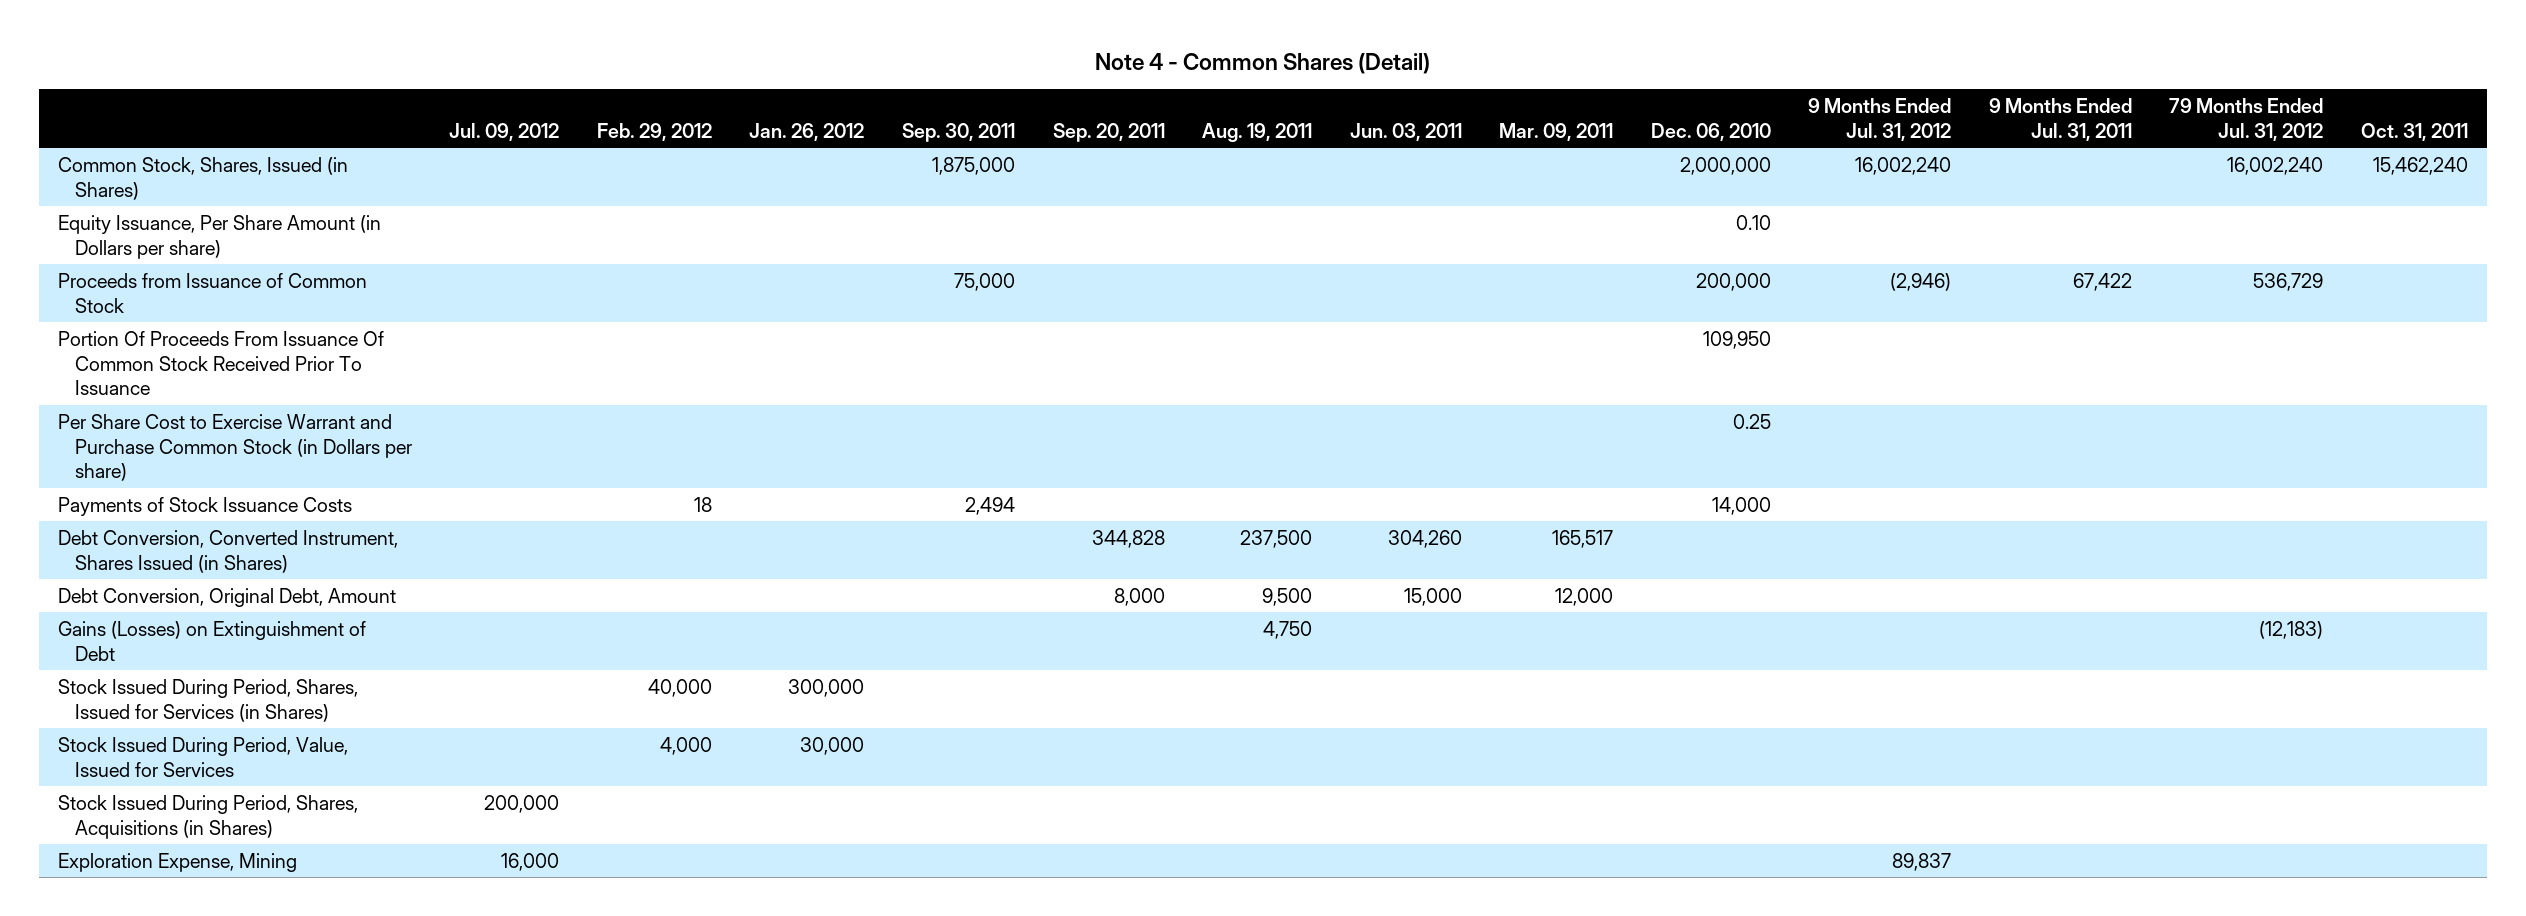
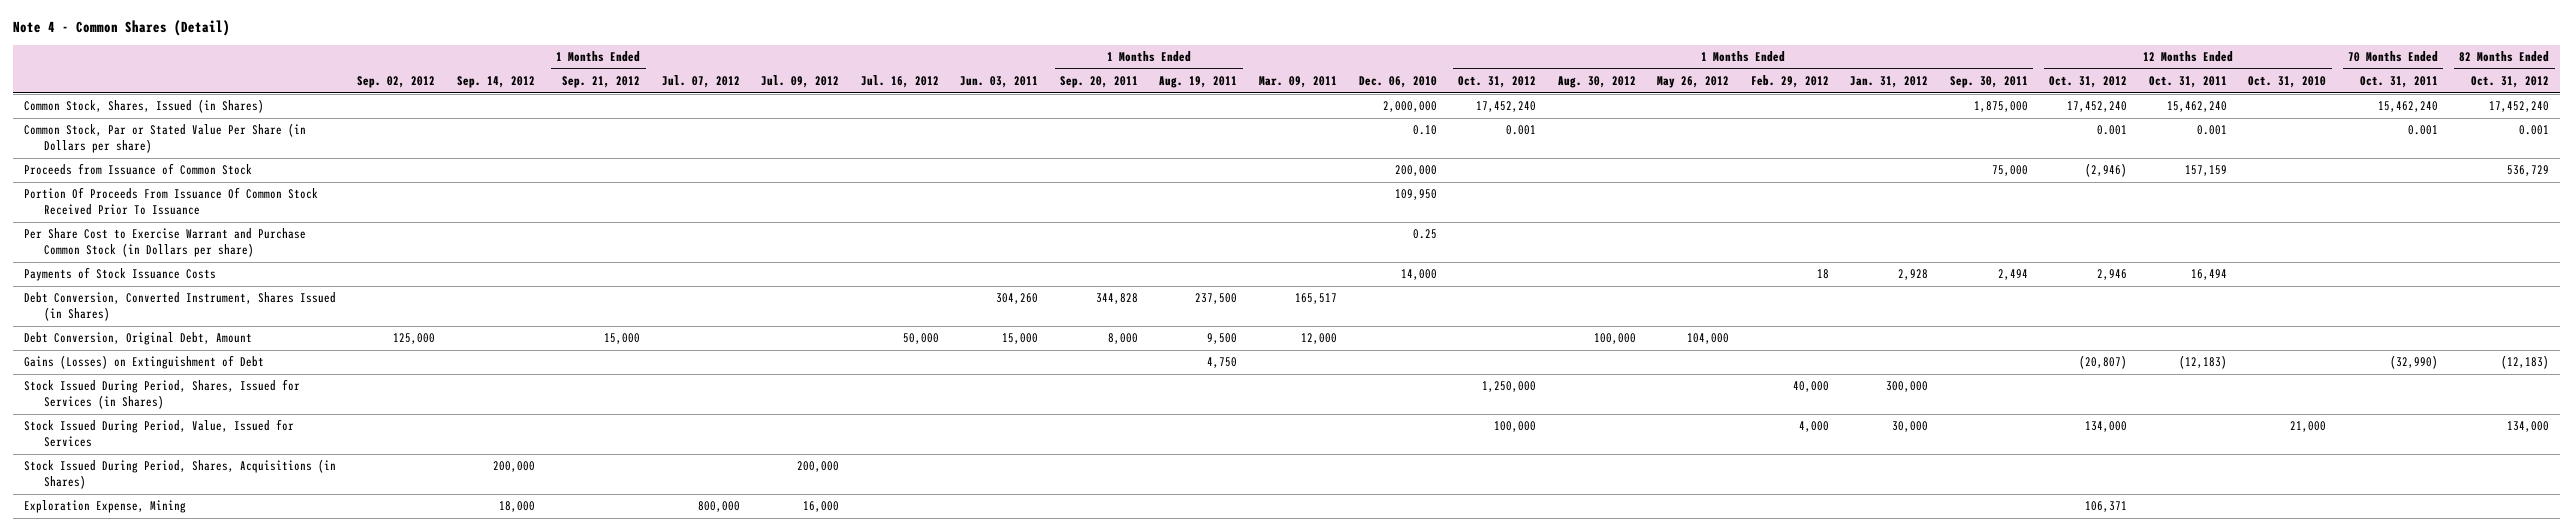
- | Jul. 09, 2012 | Feb. 29, 2012 | Jan. 26, 2012 | Sep. 30, 2011 | Sep. 20, 2011 | Aug. 19, 2011 | Jun. 03, 2011 | Mar. 09, 2011 | Dec. 06, 2010 | 9 Months Ended Jul. 31, 2012 | 9 Months Ended Jul. 31, 2011 | 79 Months Ended Jul. 31, 2012 | Oct. 31, 2011
+ | Sep. 02, 2012 | Sep. 14, 2012 | 1 Months Ended Sep. 21, 2012 | Jul. 07, 2012 | Jul. 09, 2012 | Jul. 16, 2012 | Jun. 03, 2011 | 1 Months Ended Sep. 20, 2011 | 1 Months Ended Aug. 19, 2011 | Mar. 09, 2011 | Dec. 06, 2010 | 1 Months Ended Oct. 31, 2012 | 1 Months Ended Aug. 30, 2012 | 1 Months Ended May 26, 2012 | 1 Months Ended Feb. 29, 2012 | 1 Months Ended Jan. 31, 2012 | 1 Months Ended Sep. 30, 2011 | 12 Months Ended Oct. 31, 2012 | 12 Months Ended Oct. 31, 2011 | 12 Months Ended Oct. 31, 2010 | 70 Months Ended Oct. 31, 2011 | 82 Months Ended Oct. 31, 2012
- Equity Issuance, Per Share Amount (in Dollars per share) | | | | | | | | | 0.10 | | | |
+ Common Stock, Par or Stated Value Per Share (in Dollars per share) | | | | | | | | | | | 0.10 | 0.001 | | | | | | 0.001 | 0.001 | | 0.001 | 0.001

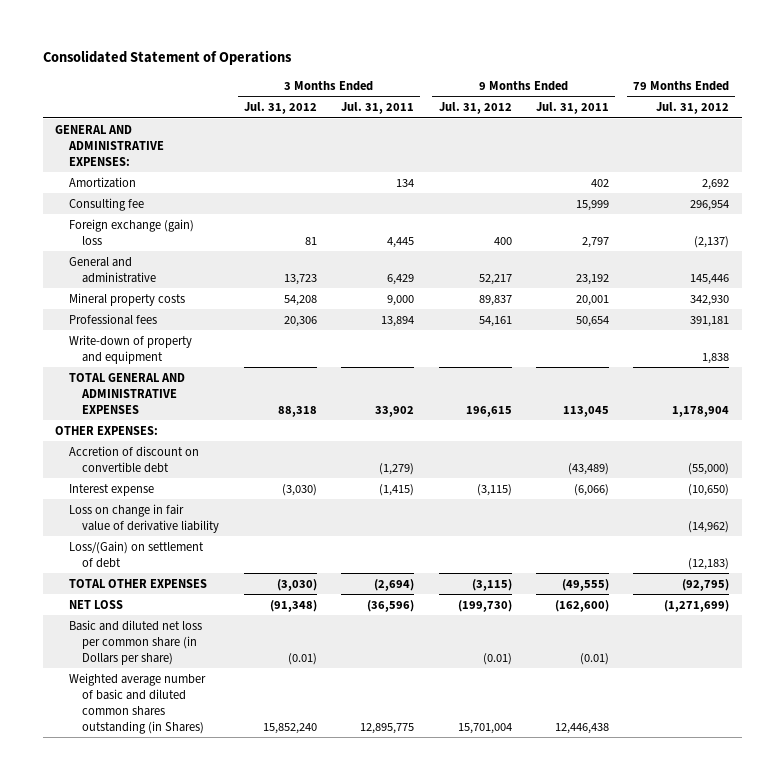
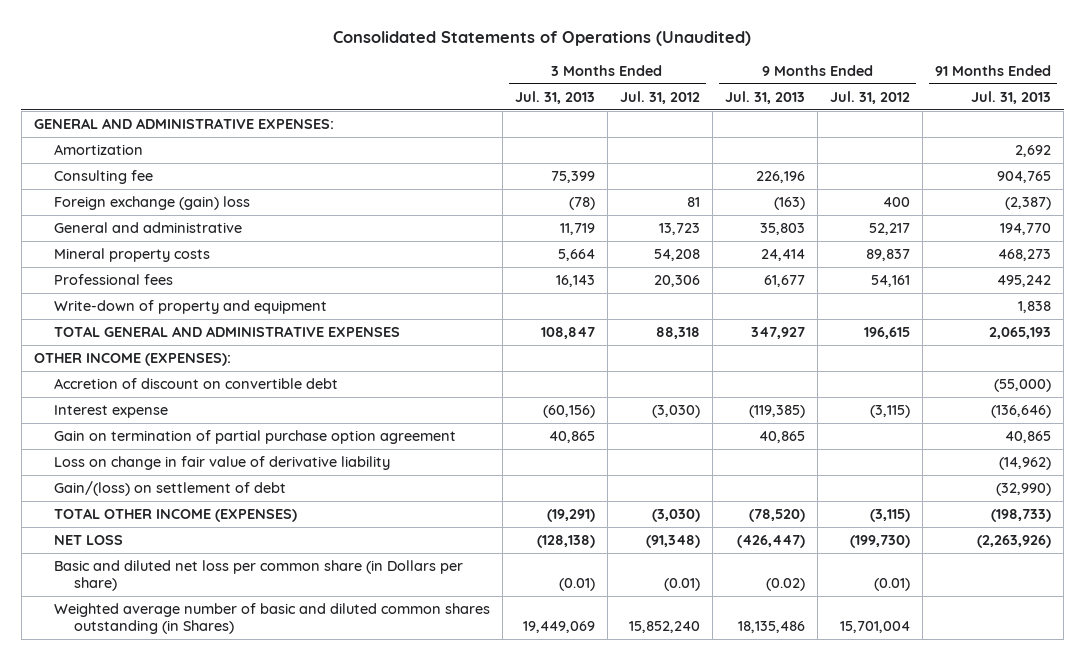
- Consolidated Statement of Operations
+ Consolidated Statements of Operations (Unaudited)
- | 3 Months Ended Jul. 31, 2012 | 3 Months Ended Jul. 31, 2011 | 9 Months Ended Jul. 31, 2012 | 9 Months Ended Jul. 31, 2011 | 79 Months Ended Jul. 31, 2012
+ | 3 Months Ended Jul. 31, 2013 | 3 Months Ended Jul. 31, 2012 | 9 Months Ended Jul. 31, 2013 | 9 Months Ended Jul. 31, 2012 | 91 Months Ended Jul. 31, 2013
- OTHER EXPENSES:
+ OTHER INCOME (EXPENSES):
+ Gain on termination of partial purchase option agreement | 40,865 | | 40,865 | | 40,865
- Loss/(Gain) on settlement of debt | | | | | (12,183)
- TOTAL OTHER EXPENSES | (3,030) | (2,694) | (3,115) | (49,555) | (92,795)
+ Gain/(loss) on settlement of debt | | | | | (32,990)
+ TOTAL OTHER INCOME (EXPENSES) | (19,291) | (3,030) | (78,520) | (3,115) | (198,733)

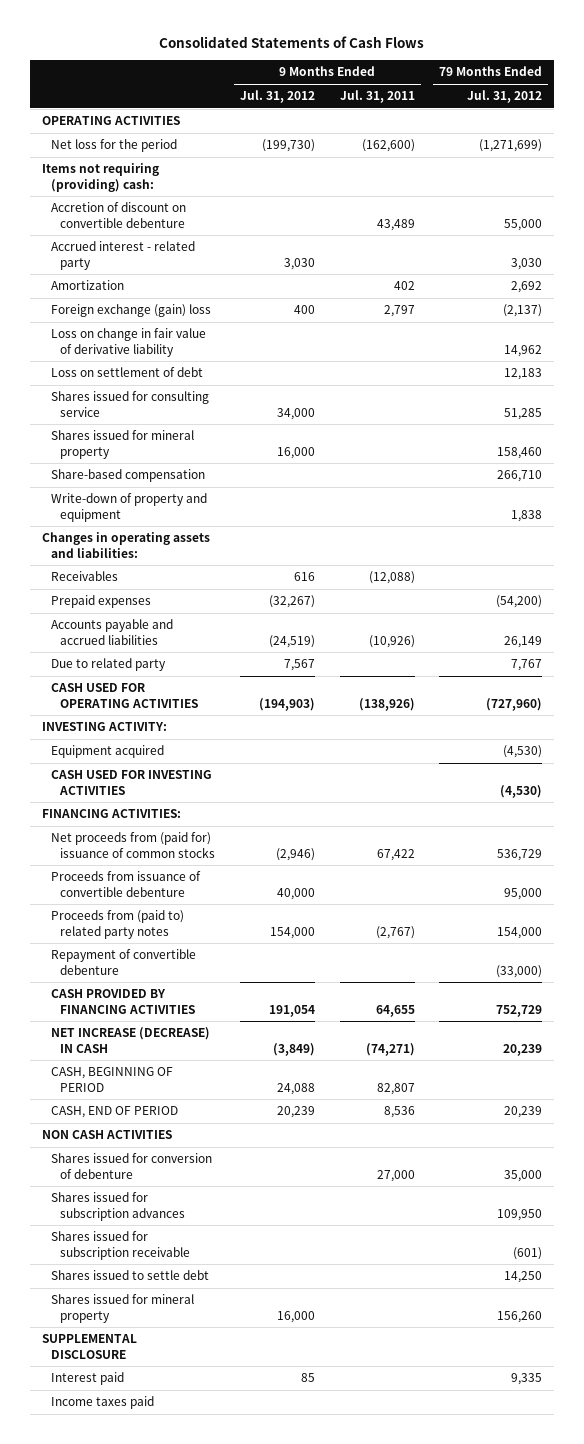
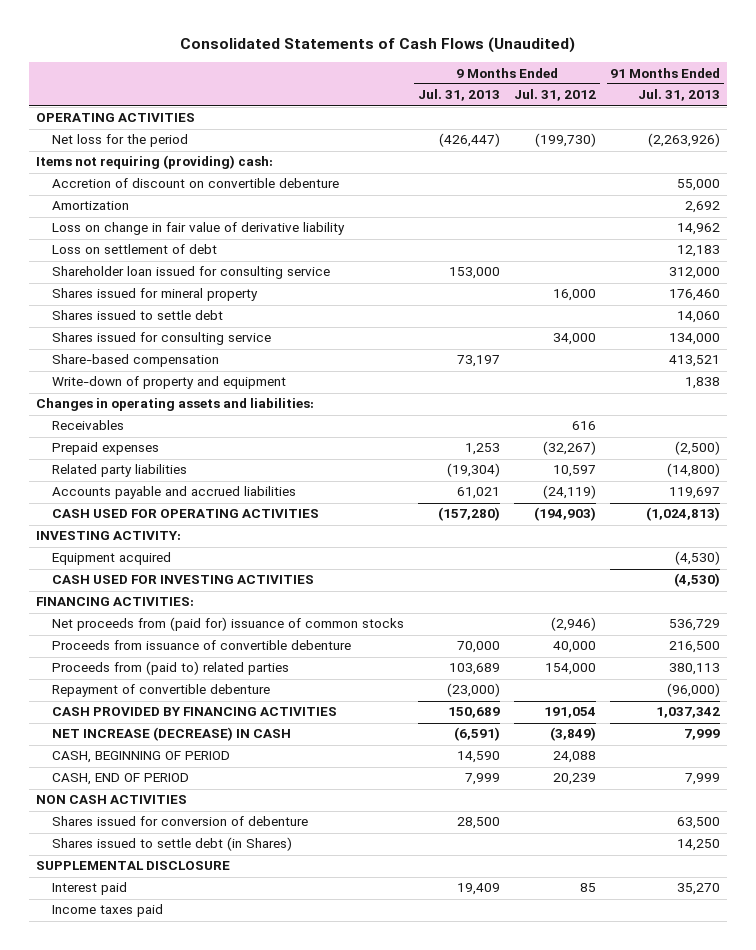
- Consolidated Statements of Cash Flows
+ Consolidated Statements of Cash Flows (Unaudited)
- | 9 Months Ended Jul. 31, 2012 | 9 Months Ended Jul. 31, 2011 | 79 Months Ended Jul. 31, 2012
+ | 9 Months Ended Jul. 31, 2013 | 9 Months Ended Jul. 31, 2012 | 91 Months Ended Jul. 31, 2013
- Accrued interest - related party | 3,030 | | 3,030
- Foreign exchange (gain) loss | 400 | 2,797 | (2,137)
+ Shareholder loan issued for consulting service | 153,000 | | 312,000
moved up: Shares issued to settle debt | | | 14,060
moved down: Shares issued for consulting service | | 34,000 | 134,000
- Accounts payable and accrued liabilities | (24,519) | (10,926) | 26,149
- Due to related party | 7,567 | | 7,767
+ Related party liabilities | (19,304) | 10,597 | (14,800)
+ Accounts payable and accrued liabilities | 61,021 | (24,119) | 119,697
- Proceeds from (paid to) related party notes | 154,000 | (2,767) | 154,000
+ Proceeds from (paid to) related parties | 103,689 | 154,000 | 380,113
- Shares issued for subscription advances | | | 109,950
- Shares issued for subscription receivable | | | (601)
- Shares issued for mineral property | 16,000 | | 156,260
+ Shares issued to settle debt (in Shares) | | | 14,250

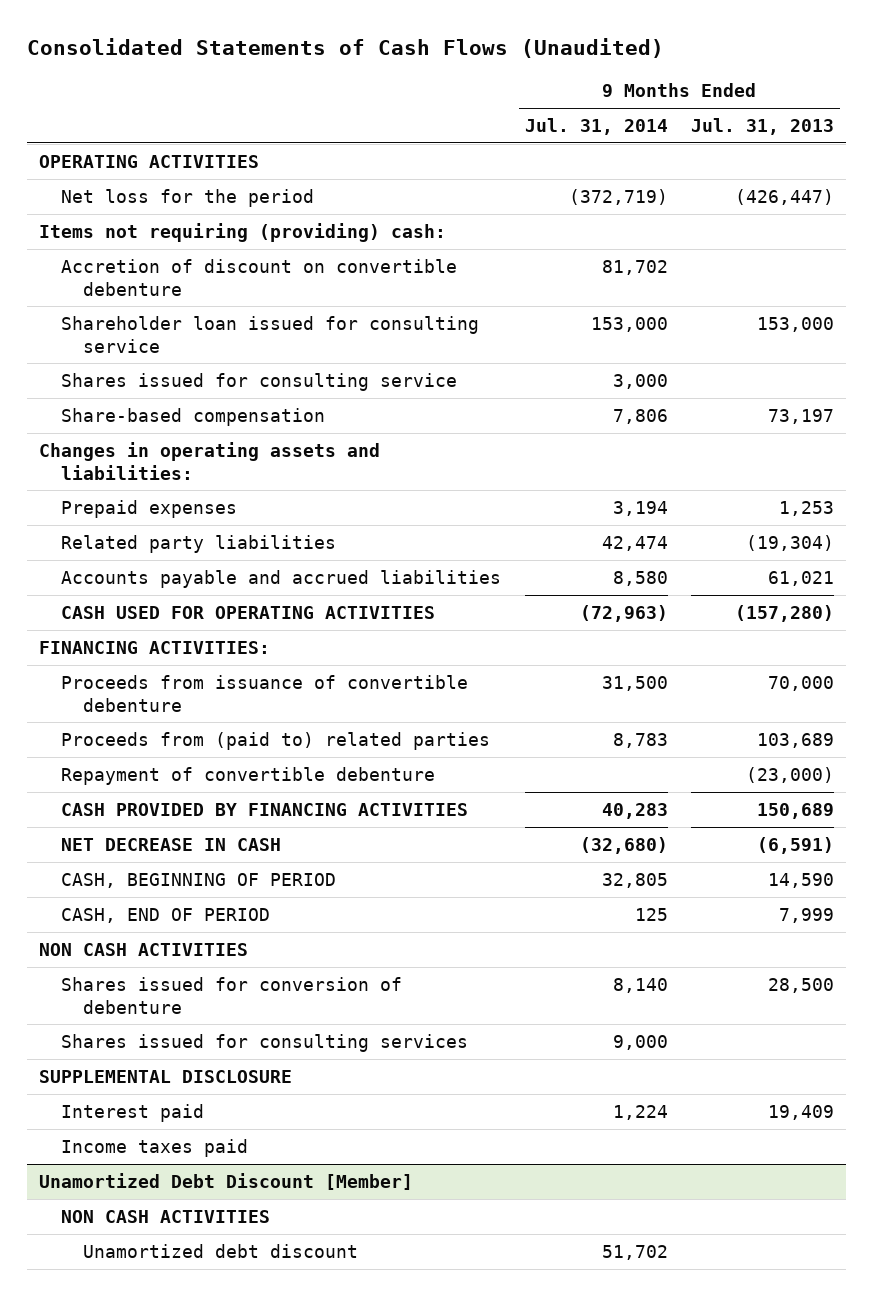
- | 9 Months Ended Jul. 31, 2013 | 9 Months Ended Jul. 31, 2012 | 91 Months Ended Jul. 31, 2013
+ | 9 Months Ended Jul. 31, 2014 | 9 Months Ended Jul. 31, 2013
- Amortization | | | 2,692
- Loss on change in fair value of derivative liability | | | 14,962
- Loss on settlement of debt | | | 12,183
- Shares issued for mineral property | | 16,000 | 176,460
- Shares issued to settle debt | | | 14,060
- Write-down of property and equipment | | | 1,838
- Receivables | | 616 |
- INVESTING ACTIVITY:
- Equipment acquired | | | (4,530)
- CASH USED FOR INVESTING ACTIVITIES | | | (4,530)
- Net proceeds from (paid for) issuance of common stocks | | (2,946) | 536,729
- NET INCREASE (DECREASE) IN CASH | (6,591) | (3,849) | 7,999
+ NET DECREASE IN CASH | (32,680) | (6,591)
- Shares issued to settle debt (in Shares) | | | 14,250
+ Shares issued for consulting services | 9,000 |
+ Unamortized Debt Discount [Member]
+ NON CASH ACTIVITIES
+ Unamortized debt discount | 51,702 |

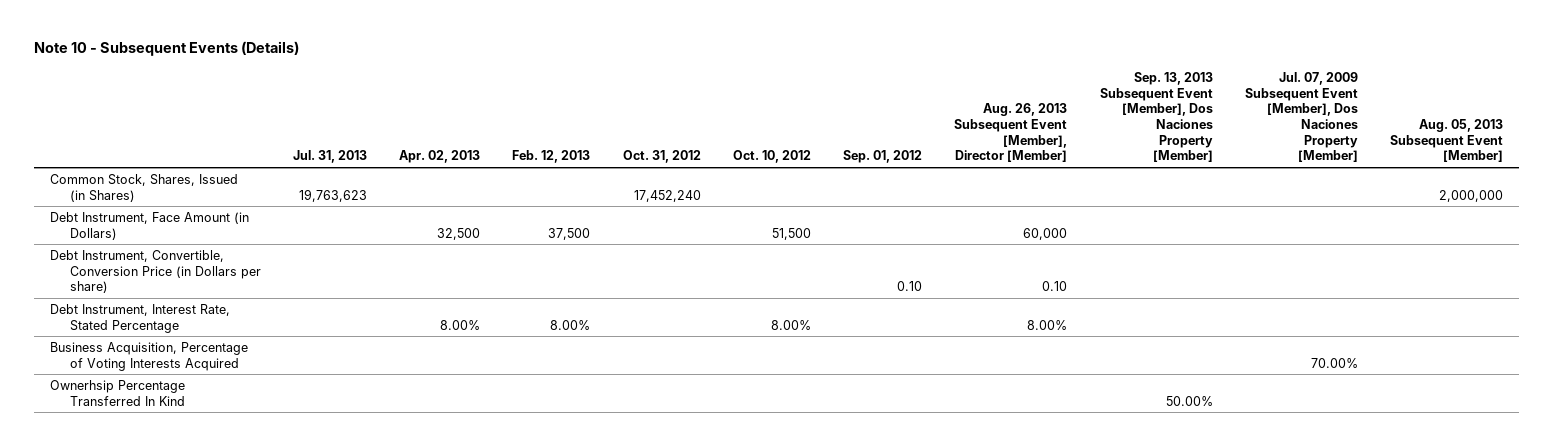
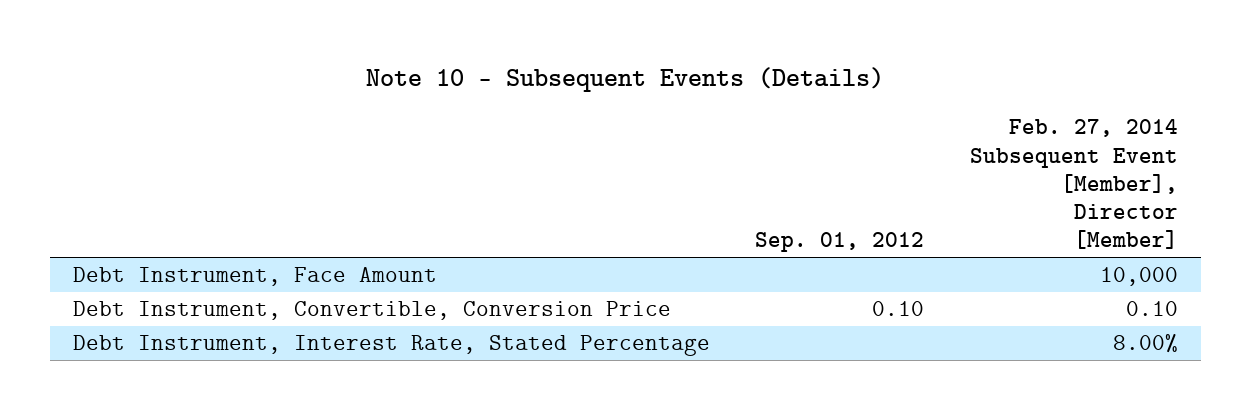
- | Jul. 31, 2013 | Apr. 02, 2013 | Feb. 12, 2013 | Oct. 31, 2012 | Oct. 10, 2012 | Sep. 01, 2012 | Aug. 26, 2013 Subsequent Event [Member], Director [Member] | Sep. 13, 2013 Subsequent Event [Member], Dos Naciones Property [Member] | Jul. 07, 2009 Subsequent Event [Member], Dos Naciones Property [Member] | Aug. 05, 2013 Subsequent Event [Member]
+ | Sep. 01, 2012 | Feb. 27, 2014 Subsequent Event [Member], Director [Member]
- Common Stock, Shares, Issued (in Shares) | 19,763,623 | | | 17,452,240 | | | | | | 2,000,000
- Debt Instrument, Face Amount (in Dollars) | | 32,500 | 37,500 | | 51,500 | | 60,000 | | |
- Debt Instrument, Convertible, Conversion Price (in Dollars per share) | | | | | | 0.10 | 0.10 | | |
+ Debt Instrument, Face Amount | | 10,000
+ Debt Instrument, Convertible, Conversion Price | 0.10 | 0.10
- Business Acquisition, Percentage of Voting Interests Acquired | | | | | | | | | 70.00% |
- Ownerhsip Percentage Transferred In Kind | | | | | | | | 50.00% | |

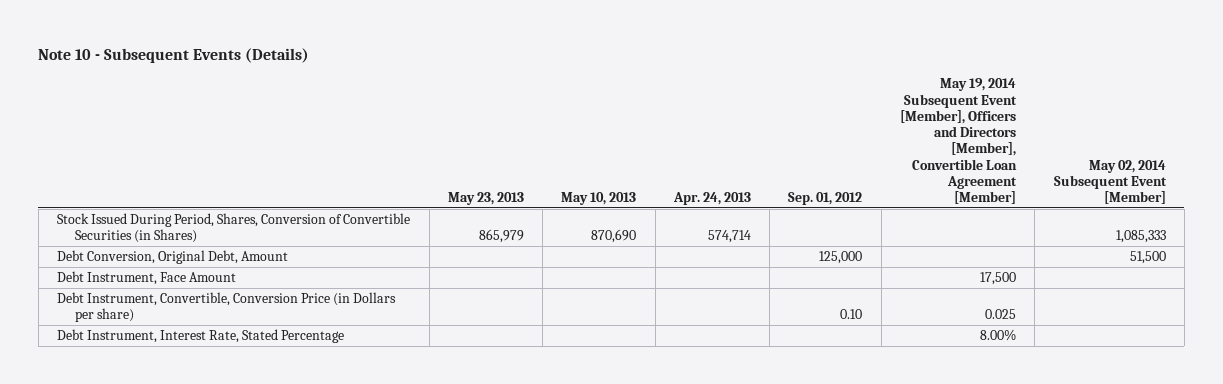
- | Sep. 01, 2012 | Feb. 27, 2014 Subsequent Event [Member], Director [Member]
+ | May 23, 2013 | May 10, 2013 | Apr. 24, 2013 | Sep. 01, 2012 | May 19, 2014 Subsequent Event [Member], Officers and Directors [Member], Convertible Loan Agreement [Member] | May 02, 2014 Subsequent Event [Member]
+ Stock Issued During Period, Shares, Conversion of Convertible Securities (in Shares) | 865,979 | 870,690 | 574,714 | | | 1,085,333
+ Debt Conversion, Original Debt, Amount | | | | 125,000 | | 51,500
- Debt Instrument, Convertible, Conversion Price | 0.10 | 0.10
+ Debt Instrument, Convertible, Conversion Price (in Dollars per share) | | | | 0.10 | 0.025 |

